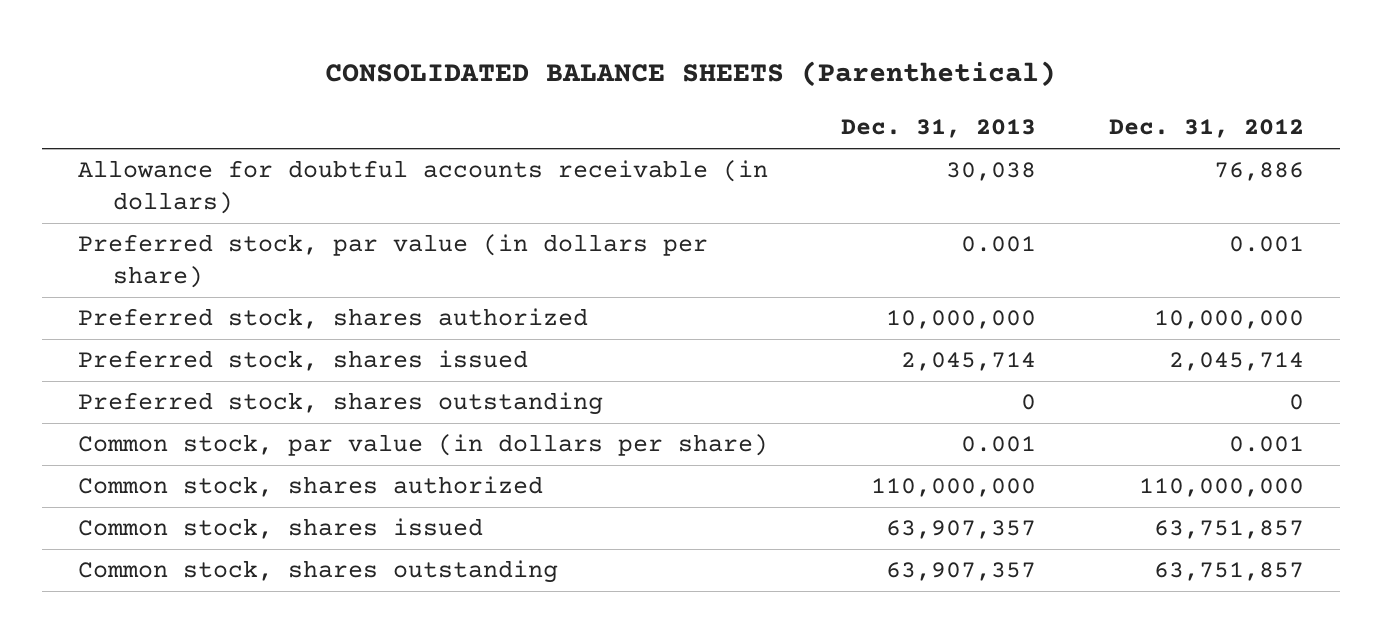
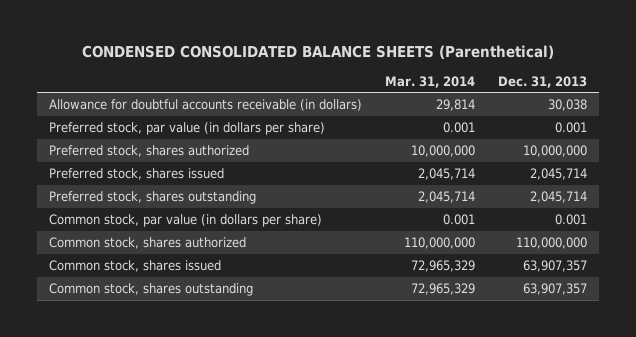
- CONSOLIDATED BALANCE SHEETS (Parenthetical)
+ CONDENSED CONSOLIDATED BALANCE SHEETS (Parenthetical)
- | Dec. 31, 2013 | Dec. 31, 2012
+ | Mar. 31, 2014 | Dec. 31, 2013
- Preferred stock, shares outstanding | 0 | 0
+ Preferred stock, shares outstanding | 2,045,714 | 2,045,714

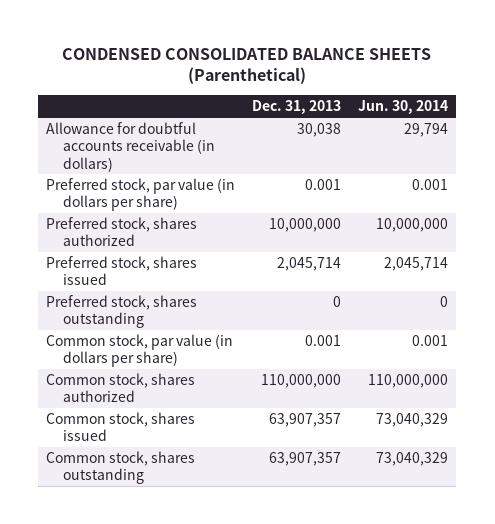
- | Mar. 31, 2014 | Dec. 31, 2013
+ | Dec. 31, 2013 | Jun. 30, 2014
- Preferred stock, shares outstanding | 2,045,714 | 2,045,714
+ Preferred stock, shares outstanding | 0 | 0

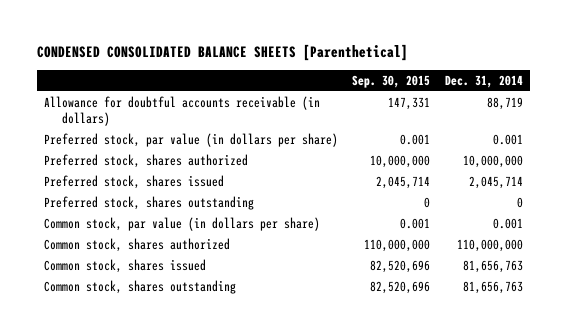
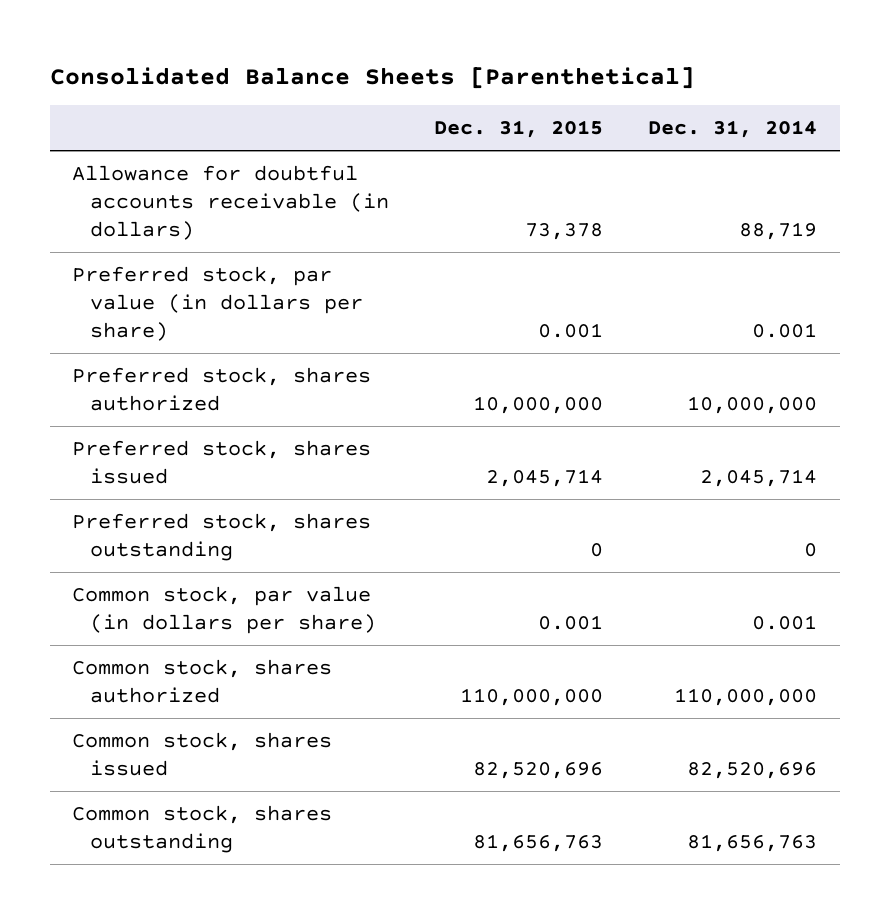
- CONDENSED CONSOLIDATED BALANCE SHEETS [Parenthetical]
+ Consolidated Balance Sheets [Parenthetical]
- | Sep. 30, 2015 | Dec. 31, 2014
+ | Dec. 31, 2015 | Dec. 31, 2014
- Common stock, shares issued | 82,520,696 | 81,656,763
+ Common stock, shares issued | 82,520,696 | 82,520,696

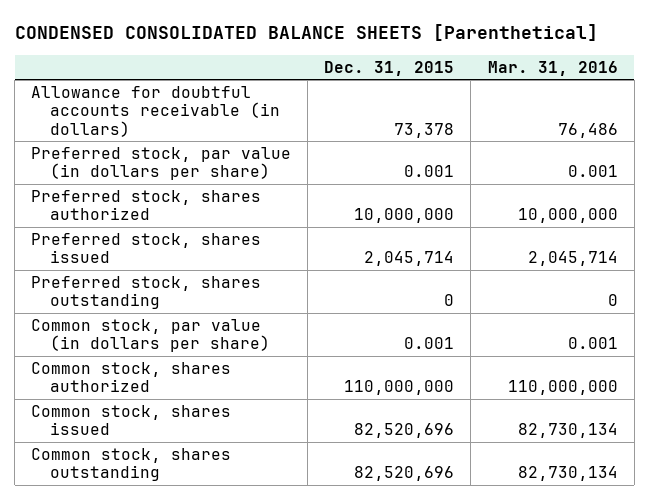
- Consolidated Balance Sheets [Parenthetical]
+ CONDENSED CONSOLIDATED BALANCE SHEETS [Parenthetical]
- | Dec. 31, 2015 | Dec. 31, 2014
+ | Dec. 31, 2015 | Mar. 31, 2016
- Common stock, shares outstanding | 81,656,763 | 81,656,763
+ Common stock, shares outstanding | 82,520,696 | 82,730,134

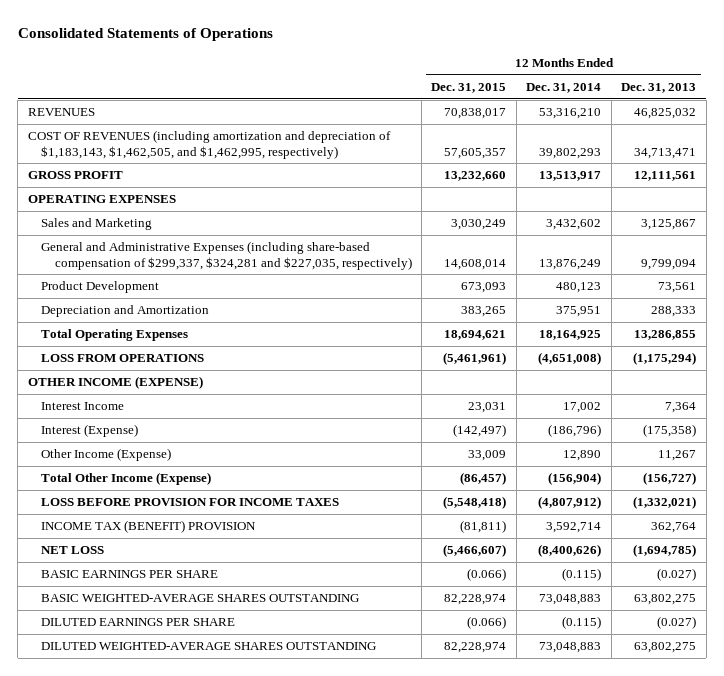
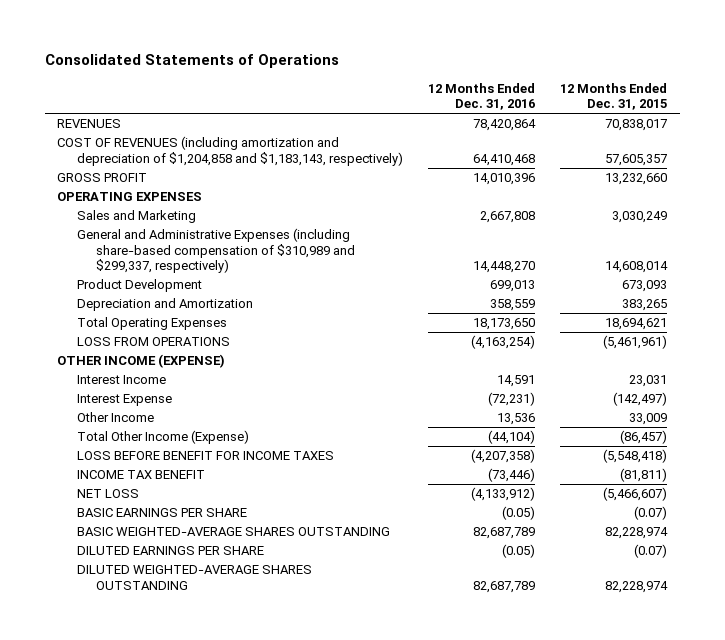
- | 12 Months Ended Dec. 31, 2015 | 12 Months Ended Dec. 31, 2014 | 12 Months Ended Dec. 31, 2013
+ | 12 Months Ended Dec. 31, 2016 | 12 Months Ended Dec. 31, 2015
- COST OF REVENUES (including amortization and depreciation of $1,183,143, $1,462,505, and $1,462,995, respectively) | 57,605,357 | 39,802,293 | 34,713,471
+ COST OF REVENUES (including amortization and depreciation of $1,204,858 and $1,183,143, respectively) | 64,410,468 | 57,605,357
- General and Administrative Expenses (including share-based compensation of $299,337, $324,281 and $227,035, respectively) | 14,608,014 | 13,876,249 | 9,799,094
+ General and Administrative Expenses (including share-based compensation of $310,989 and $299,337, respectively) | 14,448,270 | 14,608,014
- Interest (Expense) | (142,497) | (186,796) | (175,358)
- Other Income (Expense) | 33,009 | 12,890 | 11,267
+ Interest Expense | (72,231) | (142,497)
+ Other Income | 13,536 | 33,009
- LOSS BEFORE PROVISION FOR INCOME TAXES | (5,548,418) | (4,807,912) | (1,332,021)
- INCOME TAX (BENEFIT) PROVISION | (81,811) | 3,592,714 | 362,764
+ LOSS BEFORE BENEFIT FOR INCOME TAXES | (4,207,358) | (5,548,418)
+ INCOME TAX BENEFIT | (73,446) | (81,811)
- BASIC EARNINGS PER SHARE | (0.066) | (0.115) | (0.027)
+ BASIC EARNINGS PER SHARE | (0.05) | (0.07)
- DILUTED EARNINGS PER SHARE | (0.066) | (0.115) | (0.027)
+ DILUTED EARNINGS PER SHARE | (0.05) | (0.07)

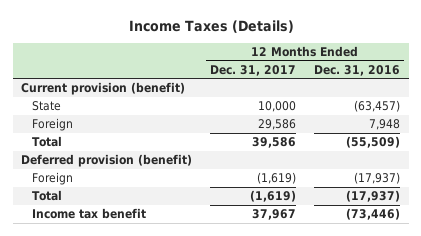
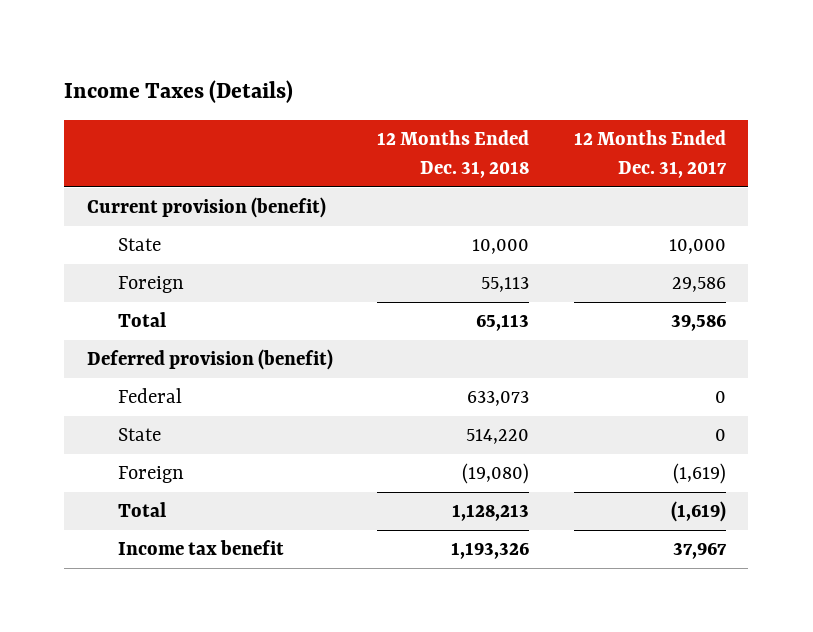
- | 12 Months Ended Dec. 31, 2017 | 12 Months Ended Dec. 31, 2016
+ | 12 Months Ended Dec. 31, 2018 | 12 Months Ended Dec. 31, 2017
+ Federal | 633,073 | 0
+ State | 514,220 | 0

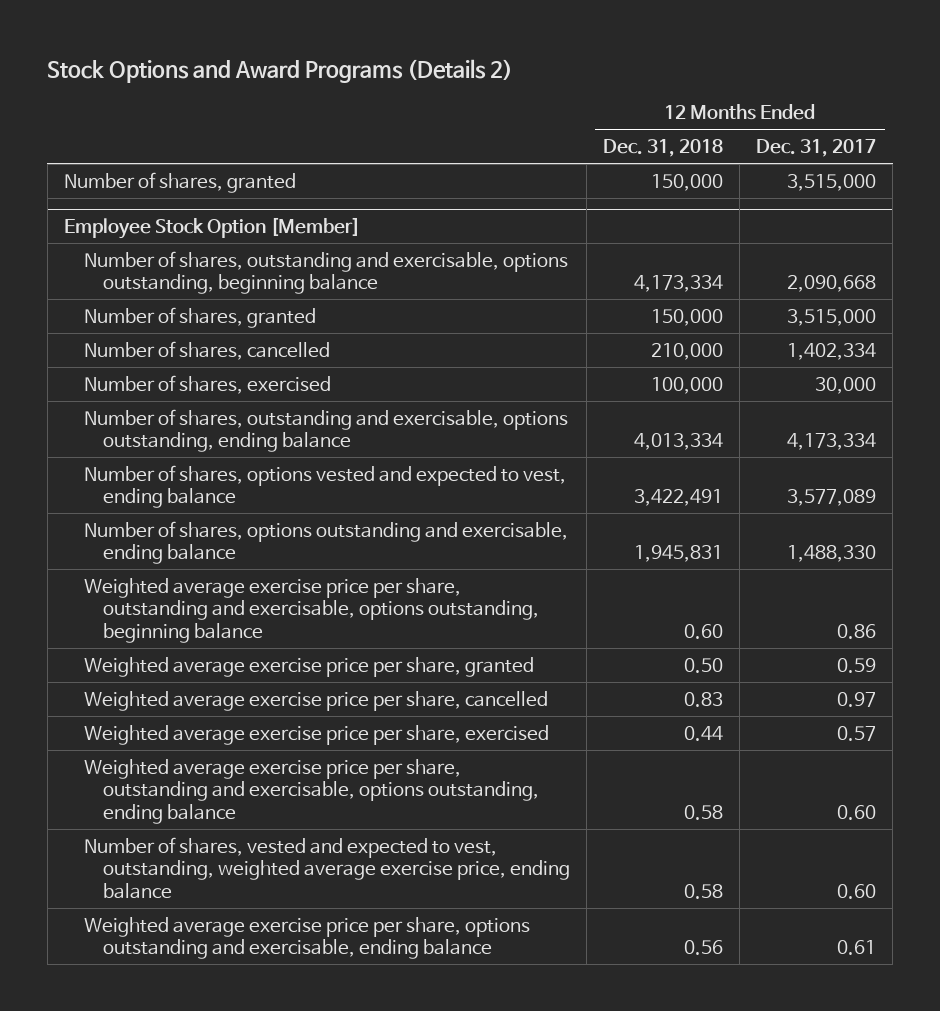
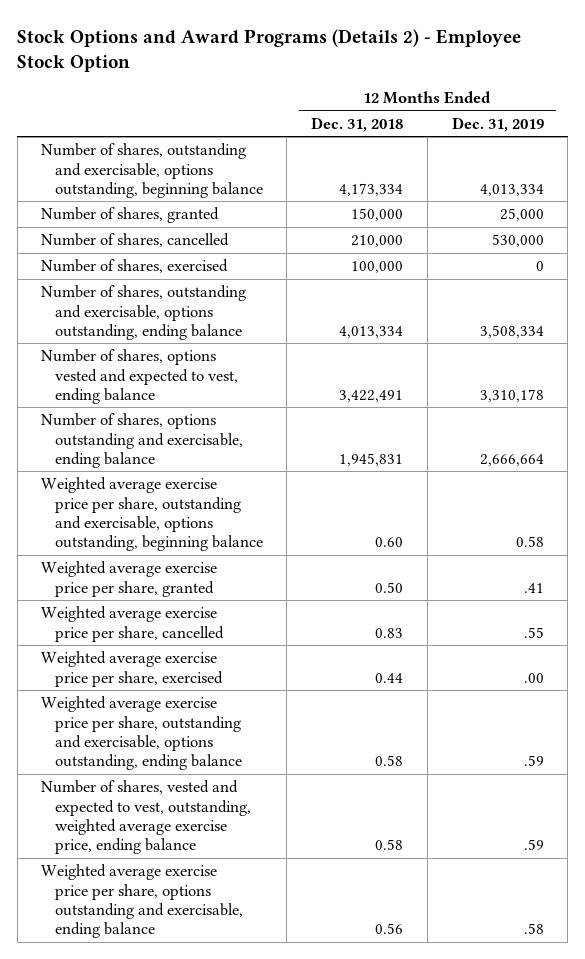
- Stock Options and Award Programs (Details 2)
+ Stock Options and Award Programs (Details 2) - Employee Stock Option
- | 12 Months Ended Dec. 31, 2018 | 12 Months Ended Dec. 31, 2017
+ | 12 Months Ended Dec. 31, 2018 | 12 Months Ended Dec. 31, 2019
- Number of shares, granted | 150,000 | 3,515,000
- Employee Stock Option [Member]

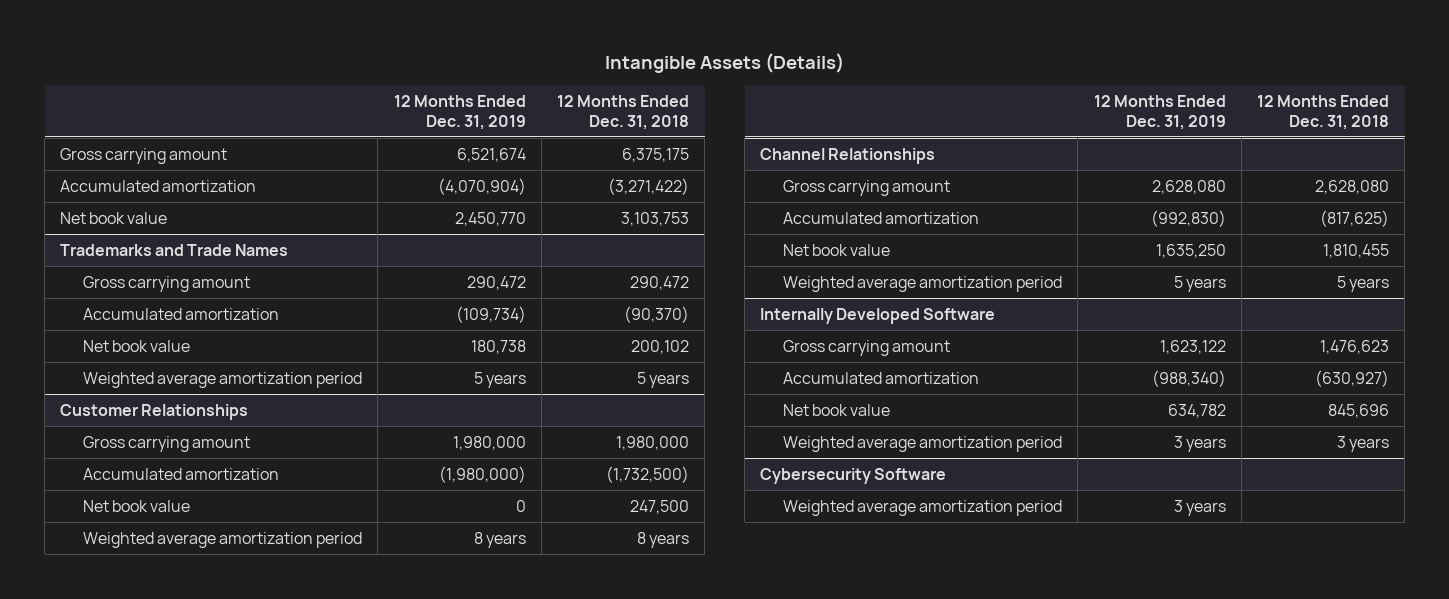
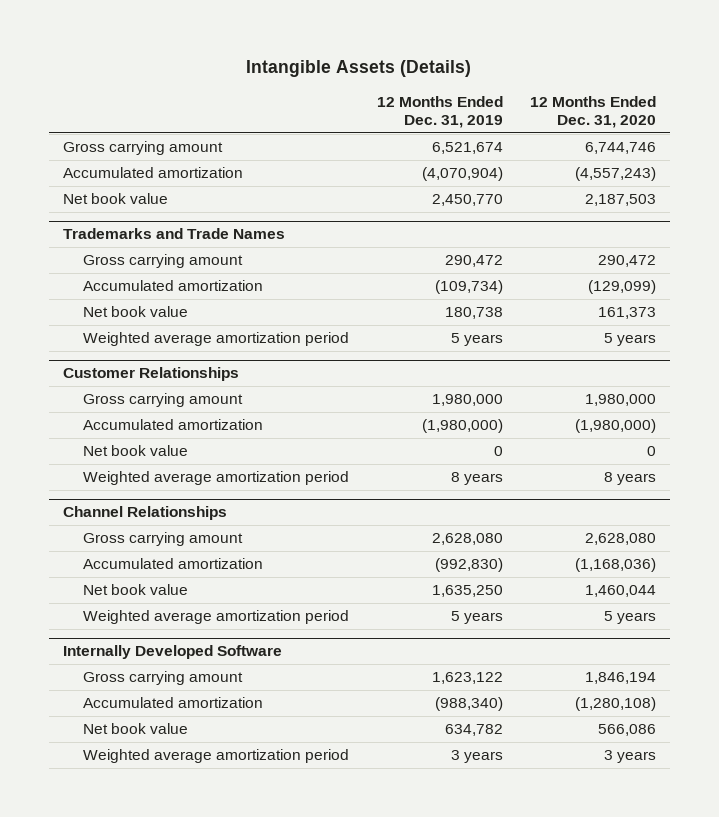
- | 12 Months Ended Dec. 31, 2019 | 12 Months Ended Dec. 31, 2018
+ | 12 Months Ended Dec. 31, 2019 | 12 Months Ended Dec. 31, 2020
- Cybersecurity Software
- Weighted average amortization period | 3 years |

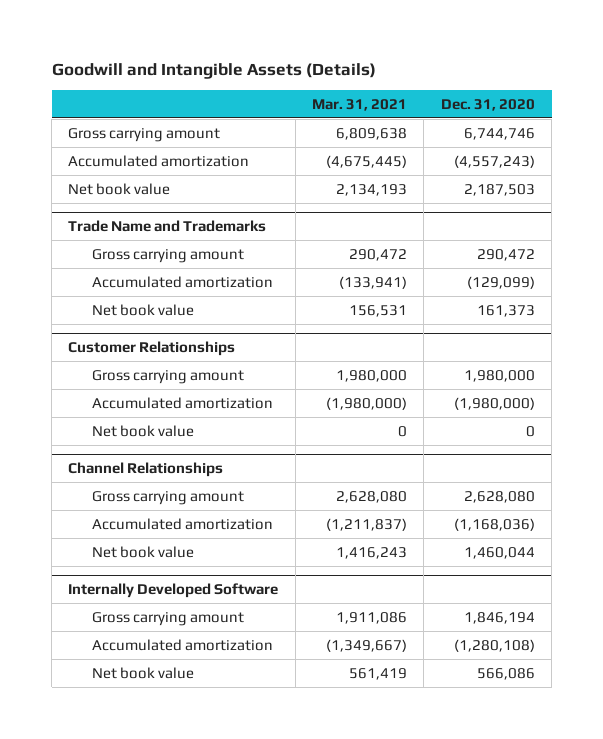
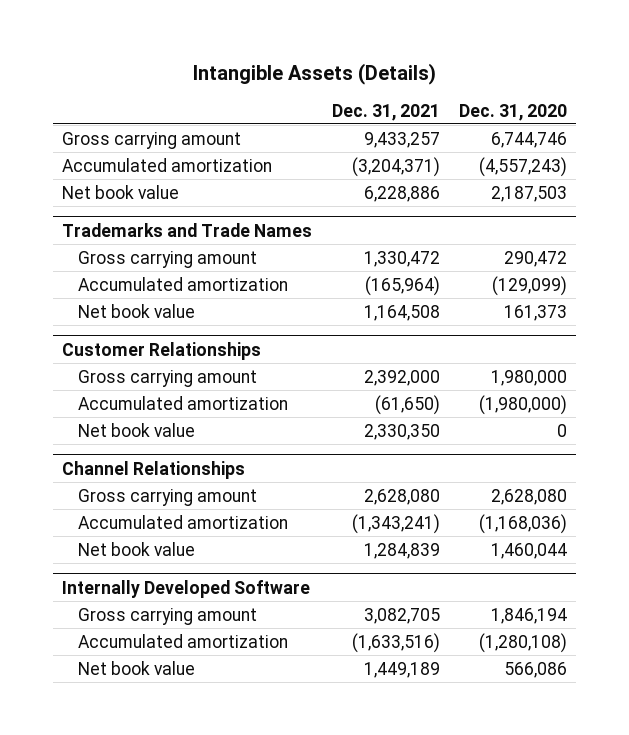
- Goodwill and Intangible Assets (Details)
+ Intangible Assets (Details)
- | Mar. 31, 2021 | Dec. 31, 2020
+ | Dec. 31, 2021 | Dec. 31, 2020
- Trade Name and Trademarks
+ Trademarks and Trade Names

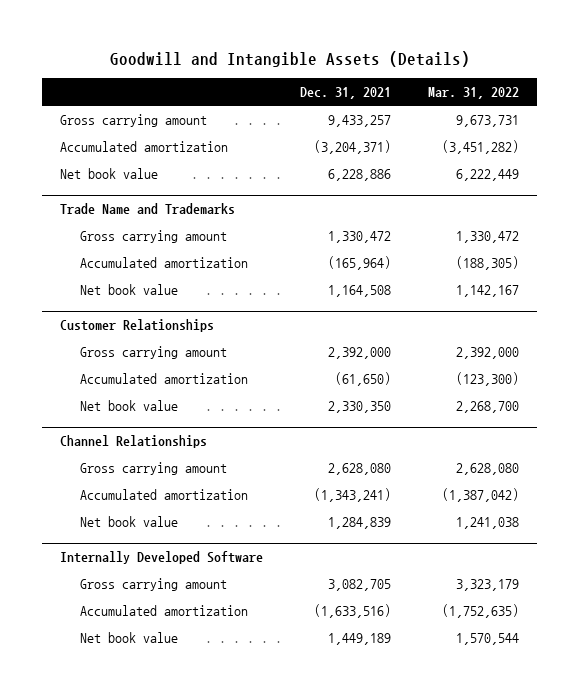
- Intangible Assets (Details)
+ Goodwill and Intangible Assets (Details)
- | Dec. 31, 2021 | Dec. 31, 2020
+ | Dec. 31, 2021 | Mar. 31, 2022
- Trademarks and Trade Names
+ Trade Name and Trademarks

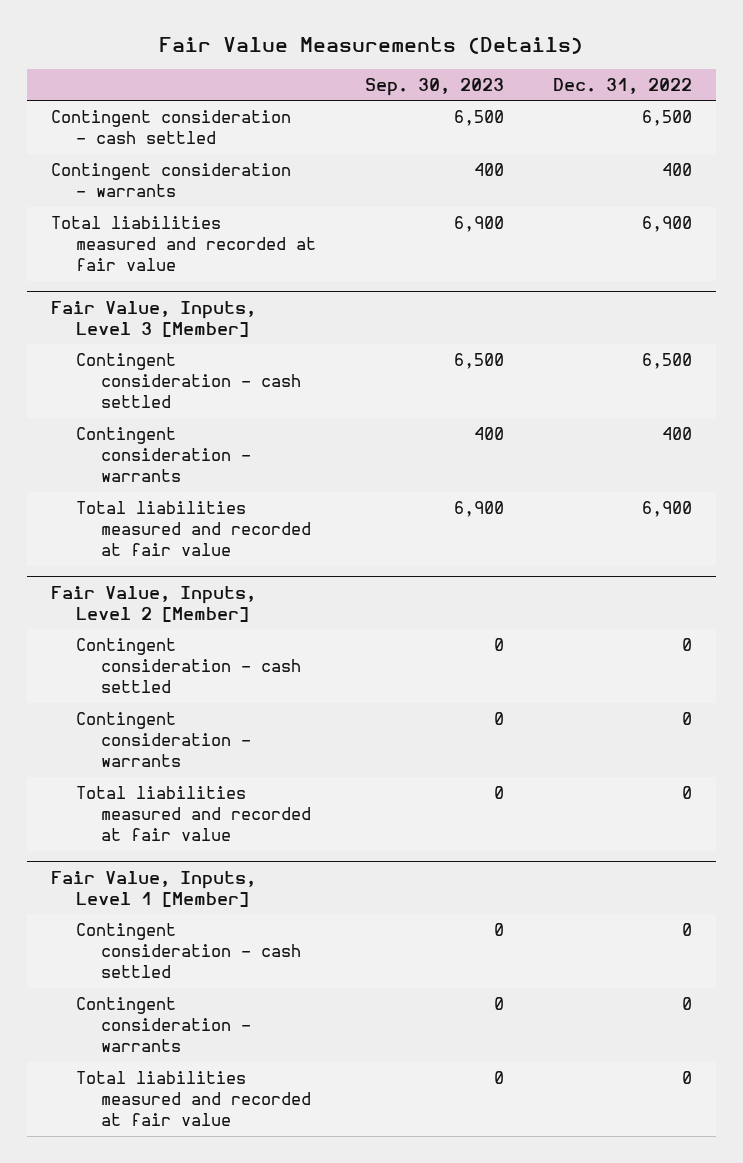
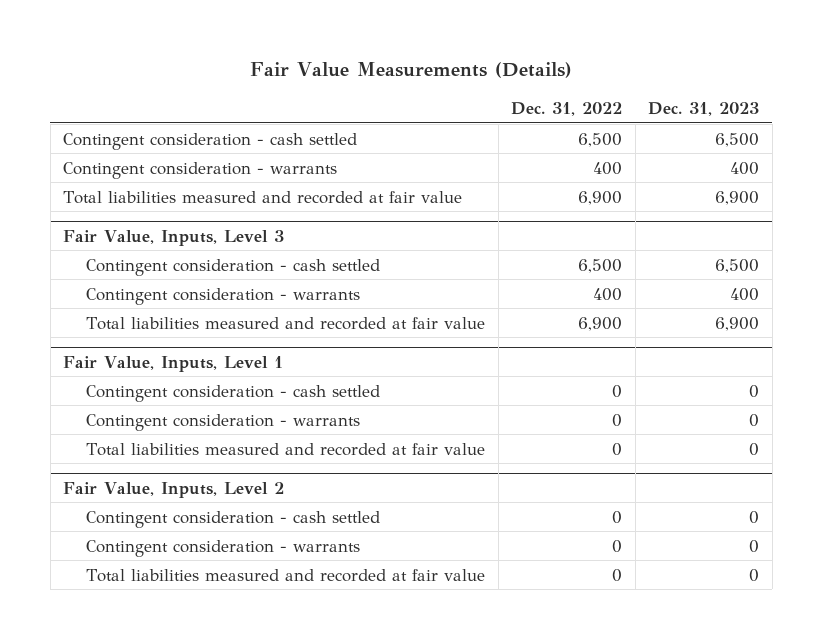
- | Sep. 30, 2023 | Dec. 31, 2022
+ | Dec. 31, 2022 | Dec. 31, 2023
- Fair Value, Inputs, Level 3 [Member]
+ Fair Value, Inputs, Level 3
- Fair Value, Inputs, Level 2 [Member]
+ Fair Value, Inputs, Level 1
- Fair Value, Inputs, Level 1 [Member]
+ Fair Value, Inputs, Level 2

